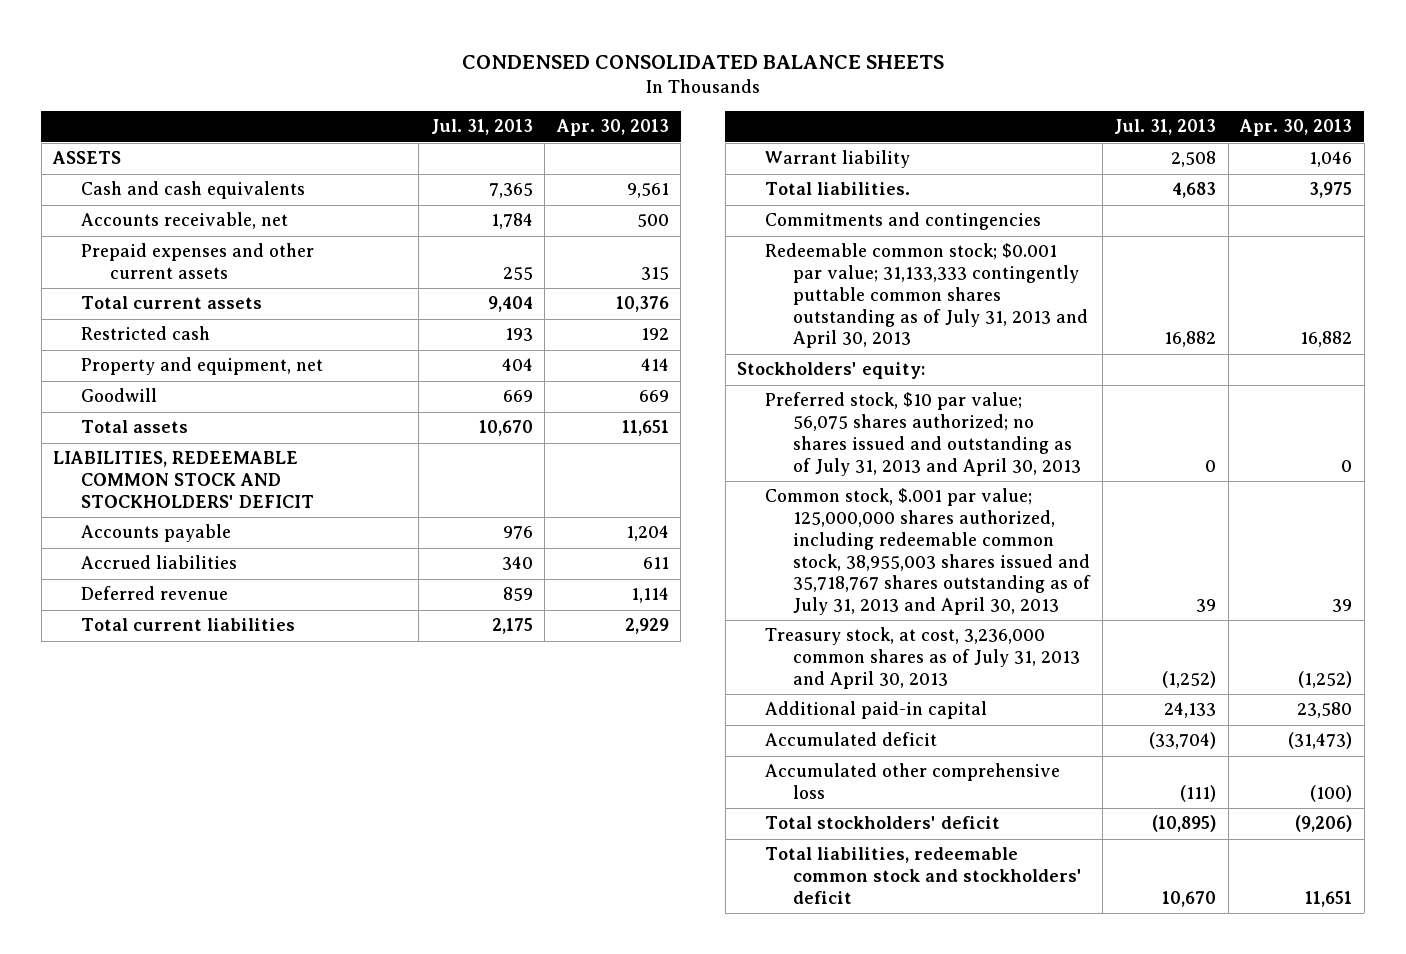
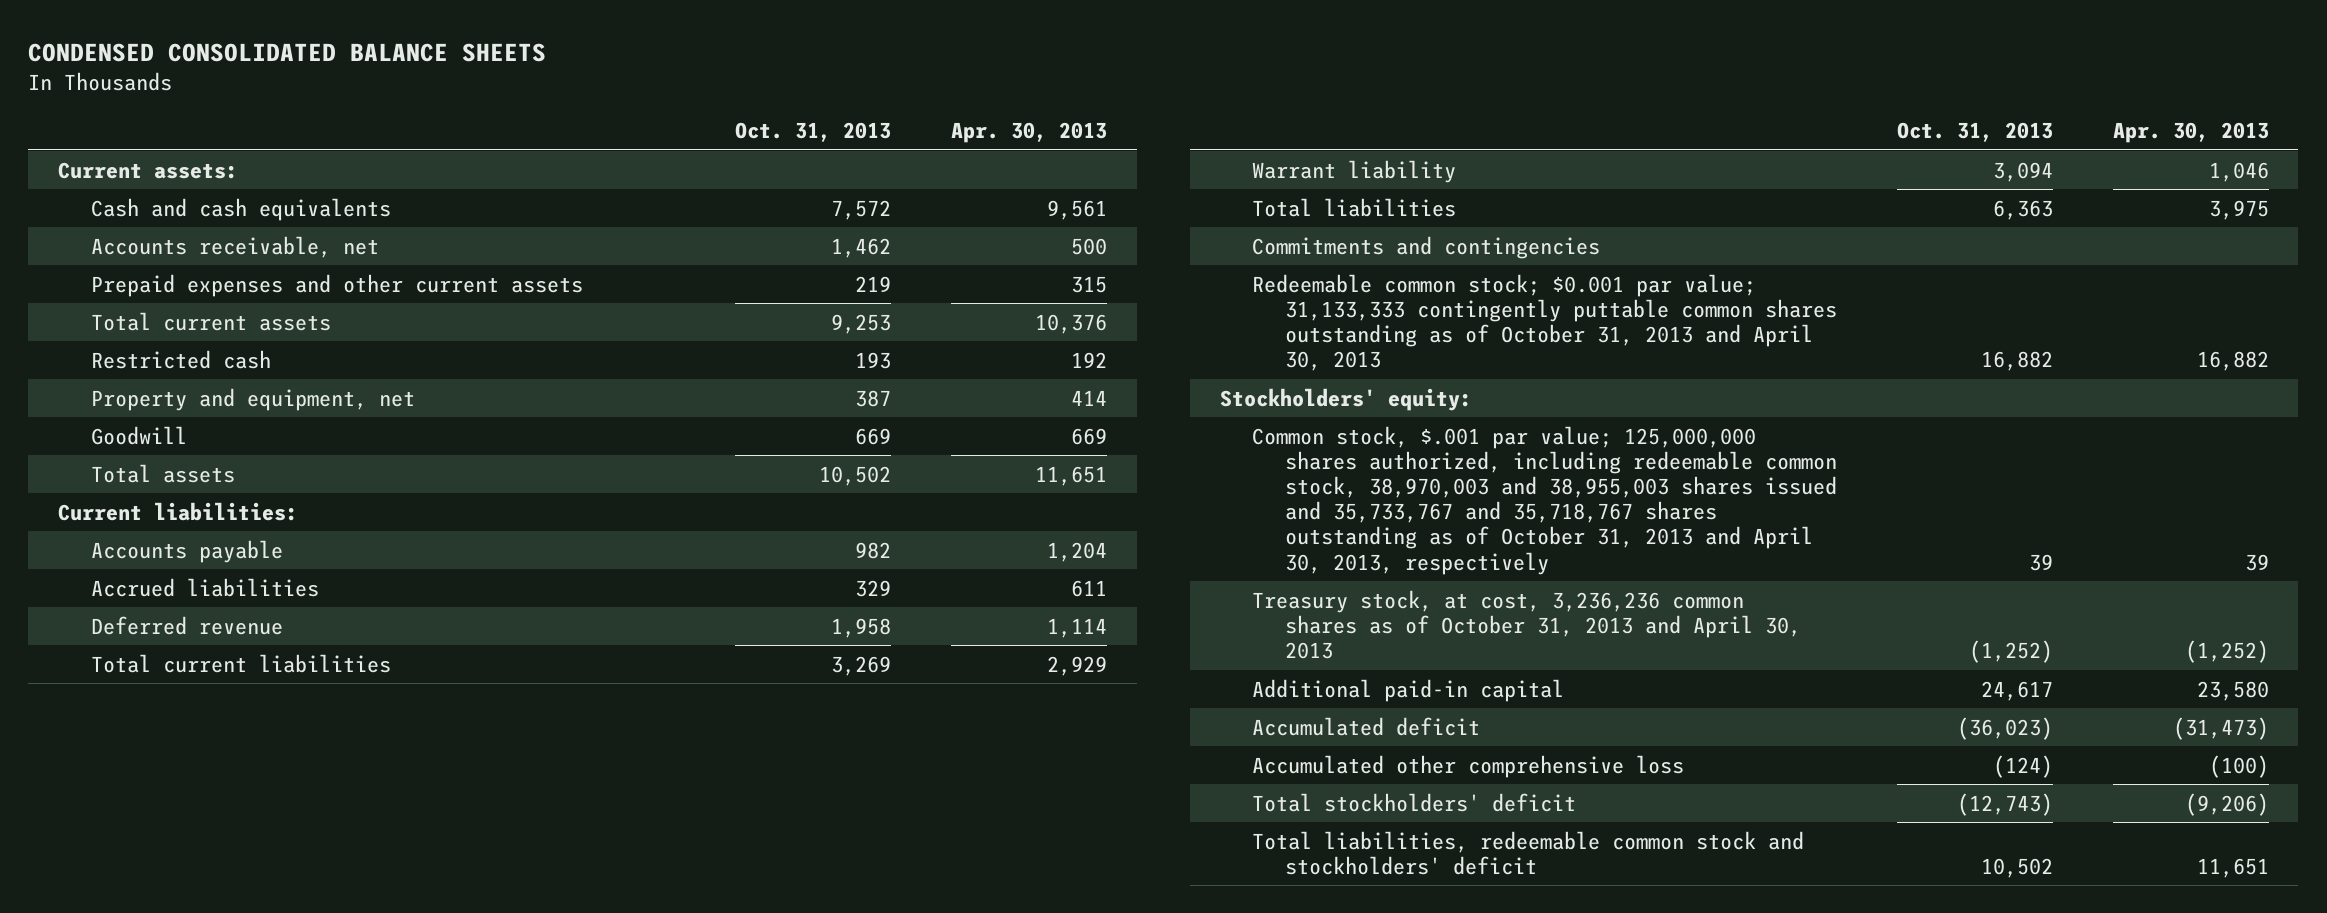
- | Jul. 31, 2013 | Apr. 30, 2013
+ | Oct. 31, 2013 | Apr. 30, 2013
- ASSETS
+ Current assets:
- LIABILITIES, REDEEMABLE COMMON STOCK AND STOCKHOLDERS' DEFICIT
+ Current liabilities:
- Total liabilities. | 4,683 | 3,975
+ Total liabilities | 6,363 | 3,975
- Redeemable common stock; $0.001 par value; 31,133,333 contingently puttable common shares outstanding as of July 31, 2013 and April 30, 2013 | 16,882 | 16,882
+ Redeemable common stock; $0.001 par value; 31,133,333 contingently puttable common shares outstanding as of October 31, 2013 and April 30, 2013 | 16,882 | 16,882
- Preferred stock, $10 par value; 56,075 shares authorized; no shares issued and outstanding as of July 31, 2013 and April 30, 2013 | 0 | 0
- Common stock, $.001 par value; 125,000,000 shares authorized, including redeemable common stock, 38,955,003 shares issued and 35,718,767 shares outstanding as of July 31, 2013 and April 30, 2013 | 39 | 39
- Treasury stock, at cost, 3,236,000 common shares as of July 31, 2013 and April 30, 2013 | (1,252) | (1,252)
+ Common stock, $.001 par value; 125,000,000 shares authorized, including redeemable common stock, 38,970,003 and 38,955,003 shares issued and 35,733,767 and 35,718,767 shares outstanding as of October 31, 2013 and April 30, 2013, respectively | 39 | 39
+ Treasury stock, at cost, 3,236,236 common shares as of October 31, 2013 and April 30, 2013 | (1,252) | (1,252)

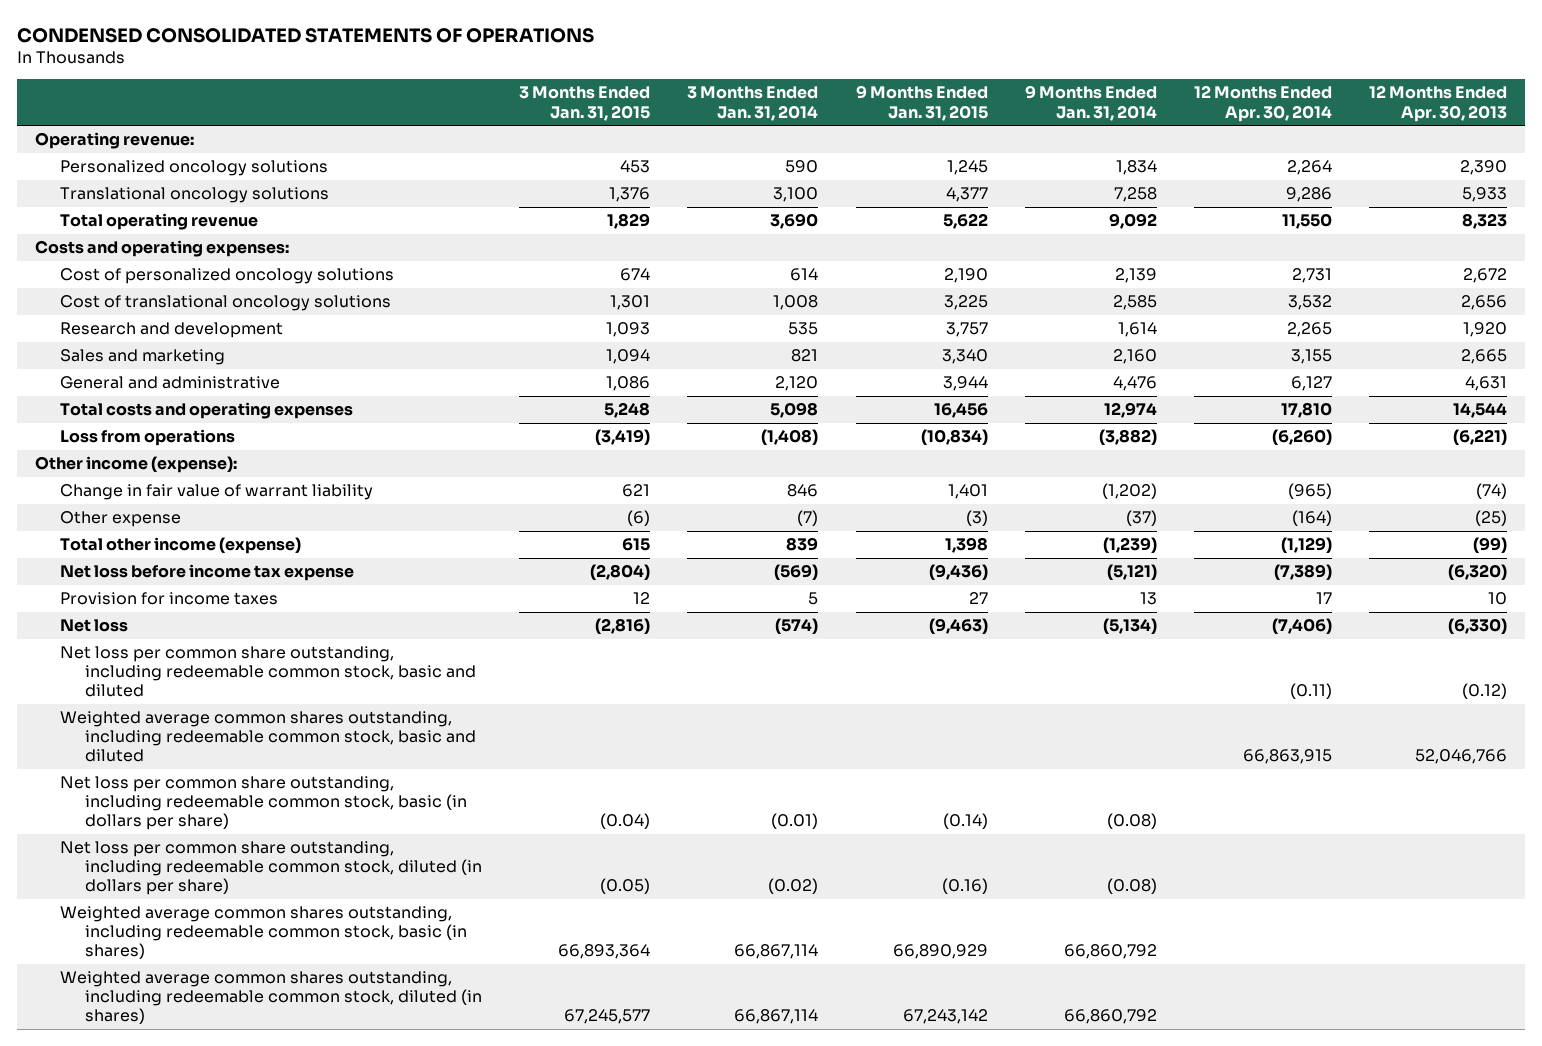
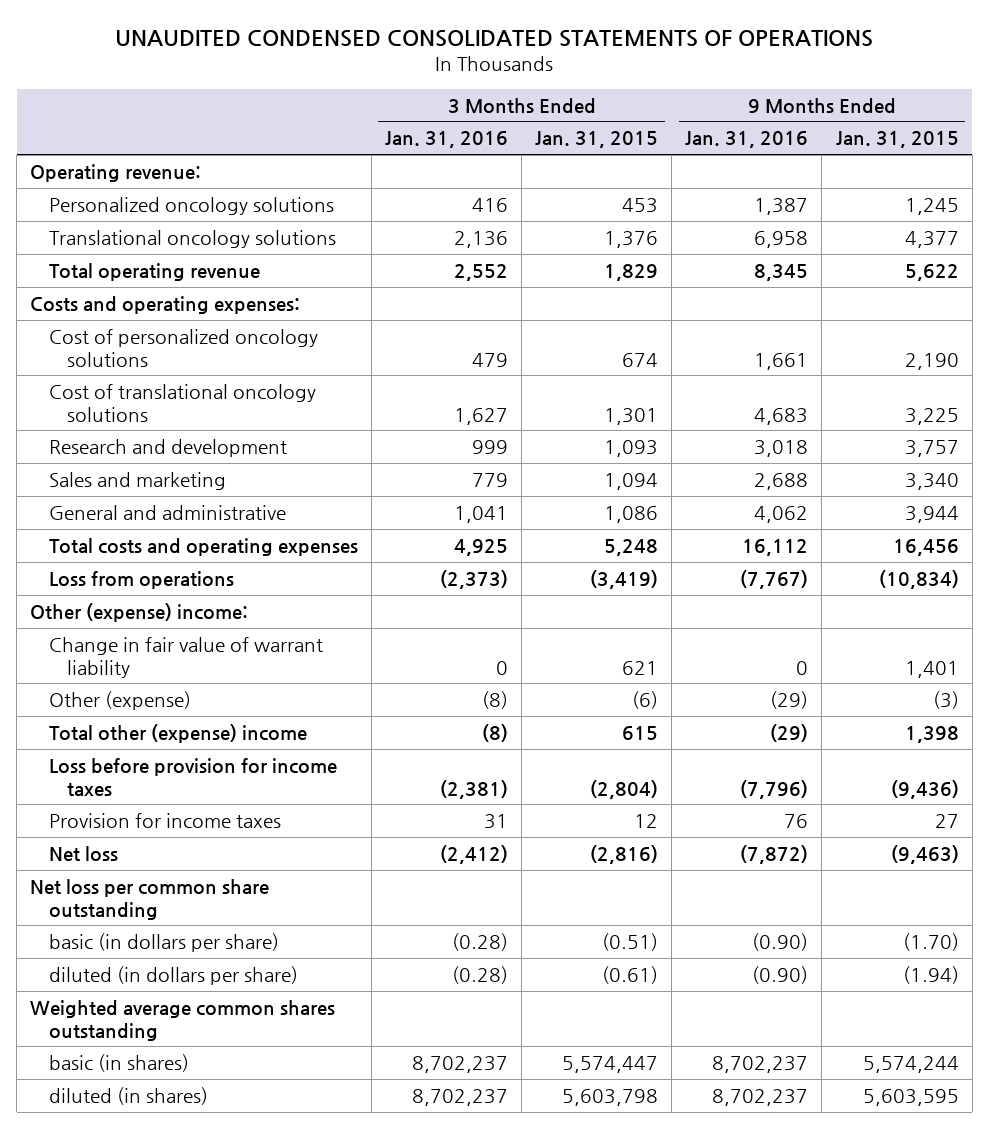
- CONDENSED CONSOLIDATED STATEMENTS OF OPERATIONS
+ UNAUDITED CONDENSED CONSOLIDATED STATEMENTS OF OPERATIONS
- | 3 Months Ended Jan. 31, 2015 | 3 Months Ended Jan. 31, 2014 | 9 Months Ended Jan. 31, 2015 | 9 Months Ended Jan. 31, 2014 | 12 Months Ended Apr. 30, 2014 | 12 Months Ended Apr. 30, 2013
+ | 3 Months Ended Jan. 31, 2016 | 3 Months Ended Jan. 31, 2015 | 9 Months Ended Jan. 31, 2016 | 9 Months Ended Jan. 31, 2015
- Other income (expense):
+ Other (expense) income:
- Other expense | (6) | (7) | (3) | (37) | (164) | (25)
- Total other income (expense) | 615 | 839 | 1,398 | (1,239) | (1,129) | (99)
- Net loss before income tax expense | (2,804) | (569) | (9,436) | (5,121) | (7,389) | (6,320)
+ Other (expense) | (8) | (6) | (29) | (3)
+ Total other (expense) income | (8) | 615 | (29) | 1,398
+ Loss before provision for income taxes | (2,381) | (2,804) | (7,796) | (9,436)
- Net loss per common share outstanding, including redeemable common stock, basic and diluted | | | | | (0.11) | (0.12)
- Weighted average common shares outstanding, including redeemable common stock, basic and diluted | | | | | 66,863,915 | 52,046,766
- Net loss per common share outstanding, including redeemable common stock, basic (in dollars per share) | (0.04) | (0.01) | (0.14) | (0.08) | |
- Net loss per common share outstanding, including redeemable common stock, diluted (in dollars per share) | (0.05) | (0.02) | (0.16) | (0.08) | |
- Weighted average common shares outstanding, including redeemable common stock, basic (in shares) | 66,893,364 | 66,867,114 | 66,890,929 | 66,860,792 | |
- Weighted average common shares outstanding, including redeemable common stock, diluted (in shares) | 67,245,577 | 66,867,114 | 67,243,142 | 66,860,792 | |
+ Net loss per common share outstanding
+ basic (in dollars per share) | (0.28) | (0.51) | (0.90) | (1.70)
+ diluted (in dollars per share) | (0.28) | (0.61) | (0.90) | (1.94)
+ Weighted average common shares outstanding
+ basic (in shares) | 8,702,237 | 5,574,447 | 8,702,237 | 5,574,244
+ diluted (in shares) | 8,702,237 | 5,603,798 | 8,702,237 | 5,603,595

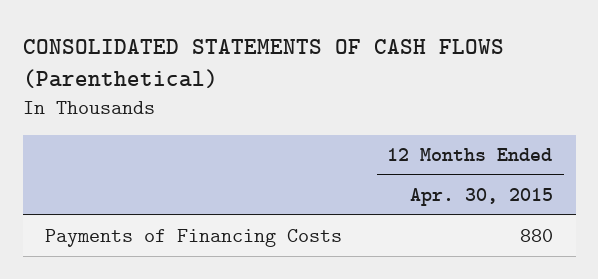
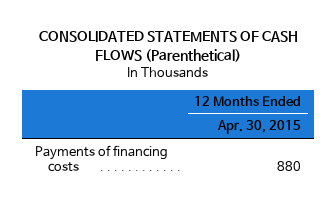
- Payments of Financing Costs | 880
+ Payments of financing costs | 880

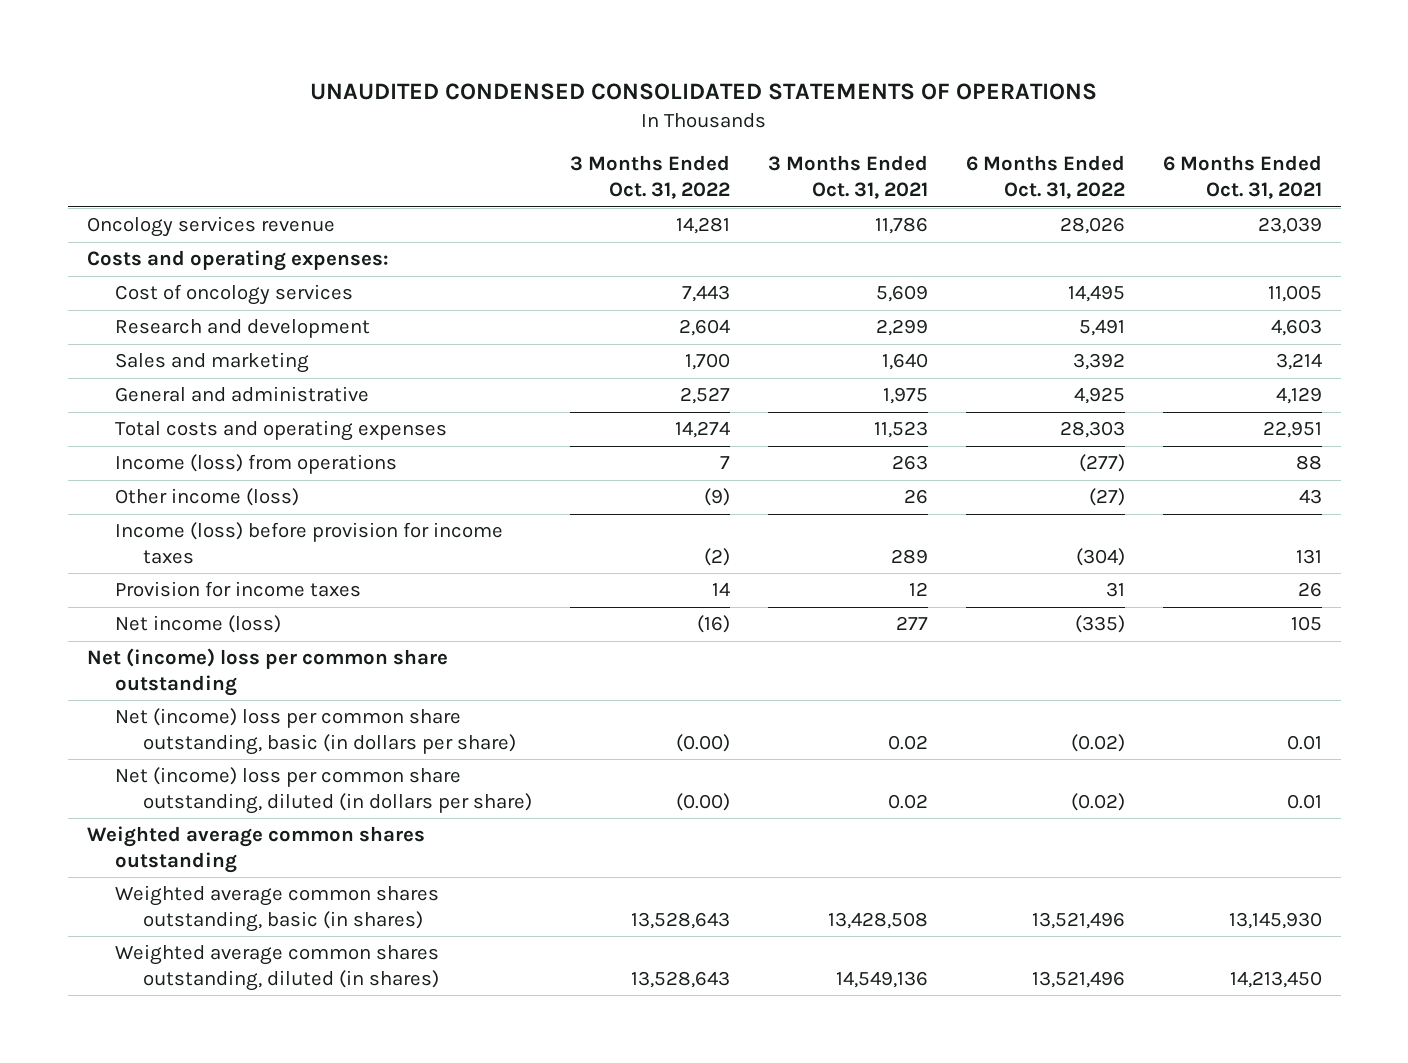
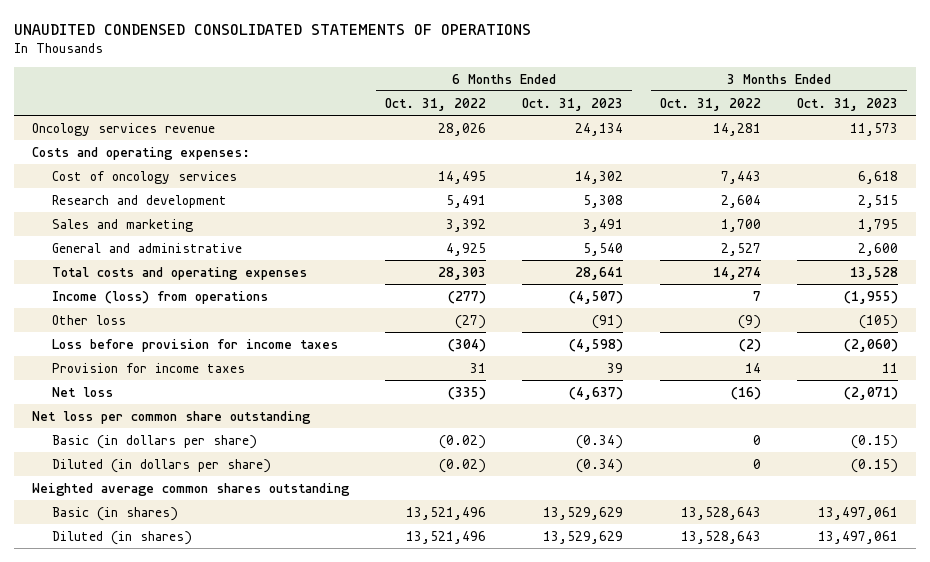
- | 3 Months Ended Oct. 31, 2022 | 3 Months Ended Oct. 31, 2021 | 6 Months Ended Oct. 31, 2022 | 6 Months Ended Oct. 31, 2021
+ | 6 Months Ended Oct. 31, 2022 | 6 Months Ended Oct. 31, 2023 | 3 Months Ended Oct. 31, 2022 | 3 Months Ended Oct. 31, 2023
- Other income (loss) | (9) | 26 | (27) | 43
- Income (loss) before provision for income taxes | (2) | 289 | (304) | 131
+ Other loss | (27) | (91) | (9) | (105)
+ Loss before provision for income taxes | (304) | (4,598) | (2) | (2,060)
- Net income (loss) | (16) | 277 | (335) | 105
- Net (income) loss per common share outstanding
- Net (income) loss per common share outstanding, basic (in dollars per share) | (0.00) | 0.02 | (0.02) | 0.01
- Net (income) loss per common share outstanding, diluted (in dollars per share) | (0.00) | 0.02 | (0.02) | 0.01
+ Net loss | (335) | (4,637) | (16) | (2,071)
+ Net loss per common share outstanding
+ Basic (in dollars per share) | (0.02) | (0.34) | 0 | (0.15)
+ Diluted (in dollars per share) | (0.02) | (0.34) | 0 | (0.15)
- Weighted average common shares outstanding, basic (in shares) | 13,528,643 | 13,428,508 | 13,521,496 | 13,145,930
- Weighted average common shares outstanding, diluted (in shares) | 13,528,643 | 14,549,136 | 13,521,496 | 14,213,450
+ Basic (in shares) | 13,521,496 | 13,529,629 | 13,528,643 | 13,497,061
+ Diluted (in shares) | 13,521,496 | 13,529,629 | 13,528,643 | 13,497,061

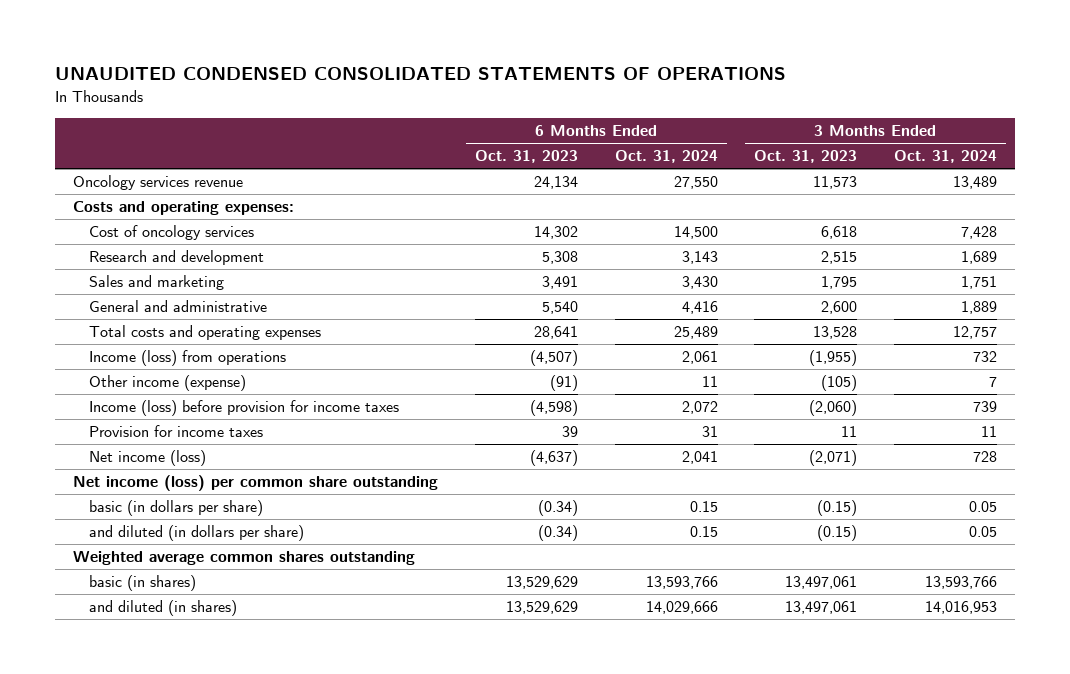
- | 6 Months Ended Oct. 31, 2022 | 6 Months Ended Oct. 31, 2023 | 3 Months Ended Oct. 31, 2022 | 3 Months Ended Oct. 31, 2023
+ | 6 Months Ended Oct. 31, 2023 | 6 Months Ended Oct. 31, 2024 | 3 Months Ended Oct. 31, 2023 | 3 Months Ended Oct. 31, 2024
- Other loss | (27) | (91) | (9) | (105)
- Loss before provision for income taxes | (304) | (4,598) | (2) | (2,060)
+ Other income (expense) | (91) | 11 | (105) | 7
+ Income (loss) before provision for income taxes | (4,598) | 2,072 | (2,060) | 739
- Net loss | (335) | (4,637) | (16) | (2,071)
- Net loss per common share outstanding
- Basic (in dollars per share) | (0.02) | (0.34) | 0 | (0.15)
- Diluted (in dollars per share) | (0.02) | (0.34) | 0 | (0.15)
+ Net income (loss) | (4,637) | 2,041 | (2,071) | 728
+ Net income (loss) per common share outstanding
+ basic (in dollars per share) | (0.34) | 0.15 | (0.15) | 0.05
+ and diluted (in dollars per share) | (0.34) | 0.15 | (0.15) | 0.05
- Basic (in shares) | 13,521,496 | 13,529,629 | 13,528,643 | 13,497,061
- Diluted (in shares) | 13,521,496 | 13,529,629 | 13,528,643 | 13,497,061
+ basic (in shares) | 13,529,629 | 13,593,766 | 13,497,061 | 13,593,766
+ and diluted (in shares) | 13,529,629 | 14,029,666 | 13,497,061 | 14,016,953

